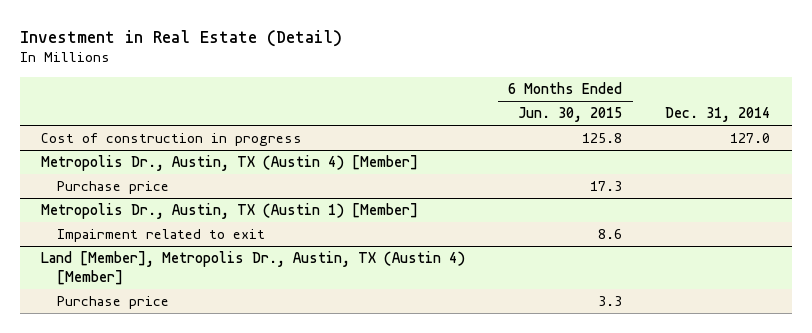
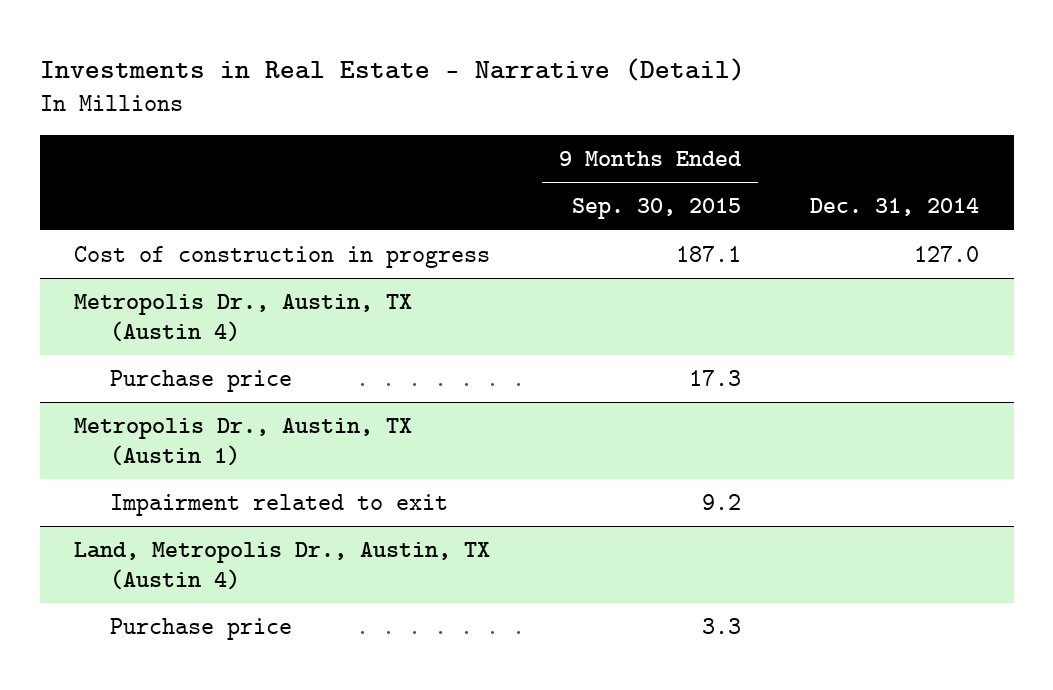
- Investment in Real Estate (Detail)
+ Investments in Real Estate - Narrative (Detail)
- | 6 Months Ended Jun. 30, 2015 | Dec. 31, 2014
+ | 9 Months Ended Sep. 30, 2015 | Dec. 31, 2014
- Metropolis Dr., Austin, TX (Austin 4) [Member]
+ Metropolis Dr., Austin, TX (Austin 4)
- Metropolis Dr., Austin, TX (Austin 1) [Member]
+ Metropolis Dr., Austin, TX (Austin 1)
- Land [Member], Metropolis Dr., Austin, TX (Austin 4) [Member]
+ Land, Metropolis Dr., Austin, TX (Austin 4)

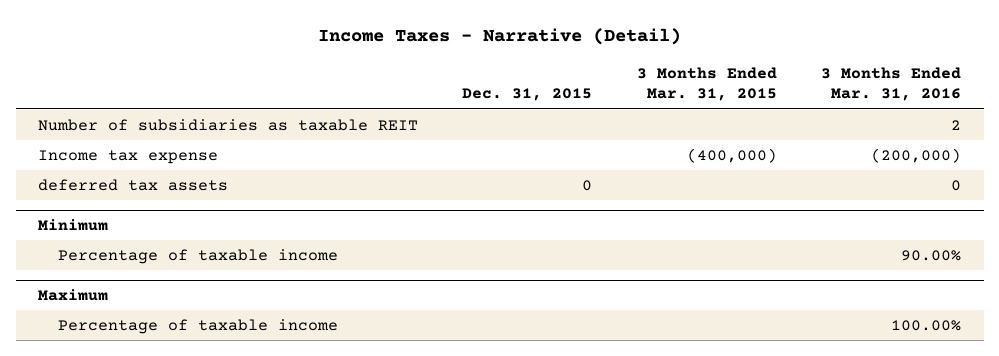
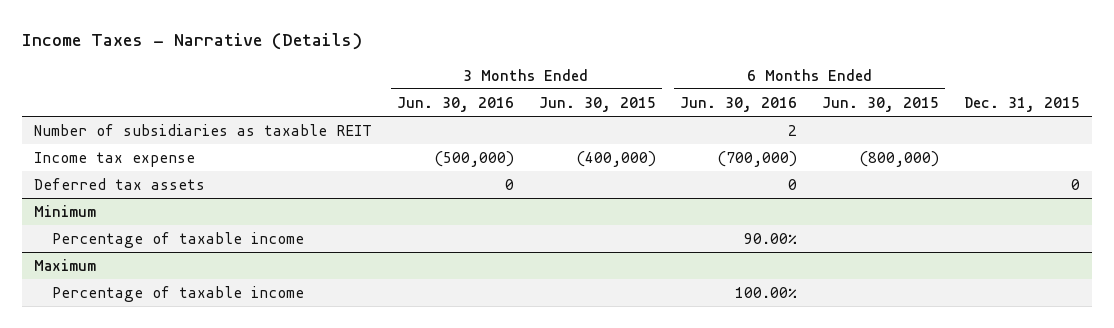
- Income Taxes - Narrative (Detail)
+ Income Taxes - Narrative (Details)
- | Dec. 31, 2015 | 3 Months Ended Mar. 31, 2015 | 3 Months Ended Mar. 31, 2016
+ | 3 Months Ended Jun. 30, 2016 | 3 Months Ended Jun. 30, 2015 | 6 Months Ended Jun. 30, 2016 | 6 Months Ended Jun. 30, 2015 | Dec. 31, 2015
- deferred tax assets | 0 | | 0
+ Deferred tax assets | 0 | | 0 | | 0

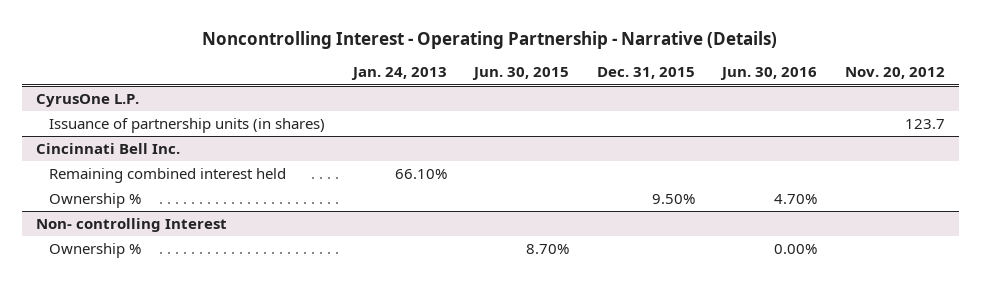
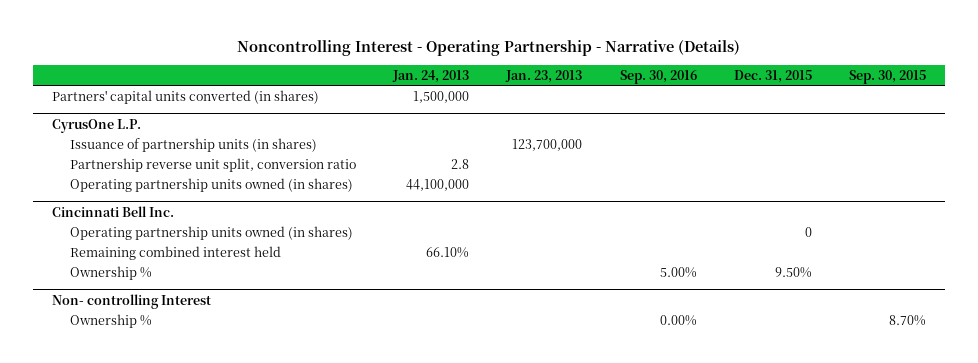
- | Jan. 24, 2013 | Jun. 30, 2015 | Dec. 31, 2015 | Jun. 30, 2016 | Nov. 20, 2012
+ | Jan. 24, 2013 | Jan. 23, 2013 | Sep. 30, 2016 | Dec. 31, 2015 | Sep. 30, 2015
+ Partners' capital units converted (in shares) | 1,500,000 | | | |
@ CyrusOne L.P.
+ Partnership reverse unit split, conversion ratio | 2.8 | | | |
+ Operating partnership units owned (in shares) | 44,100,000 | | | |
@ Cincinnati Bell Inc.
+ Operating partnership units owned (in shares) | | | | 0 |

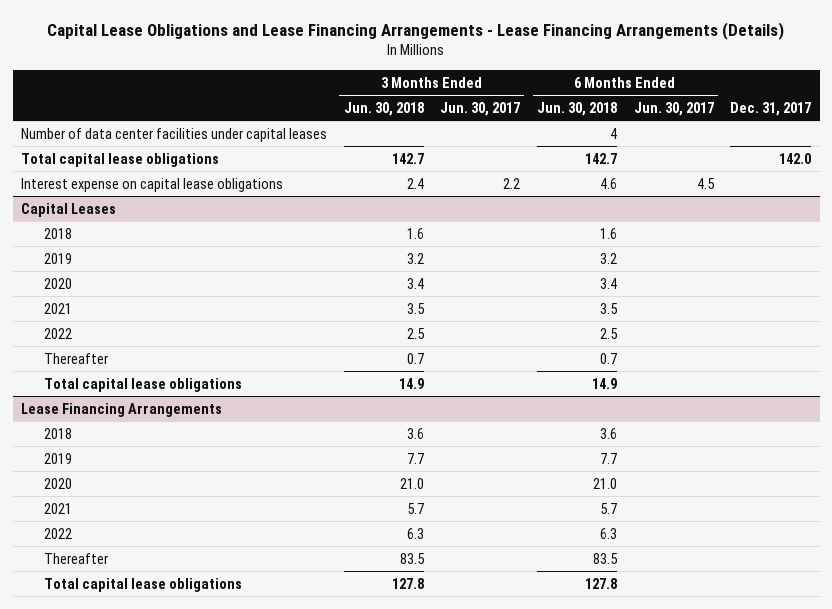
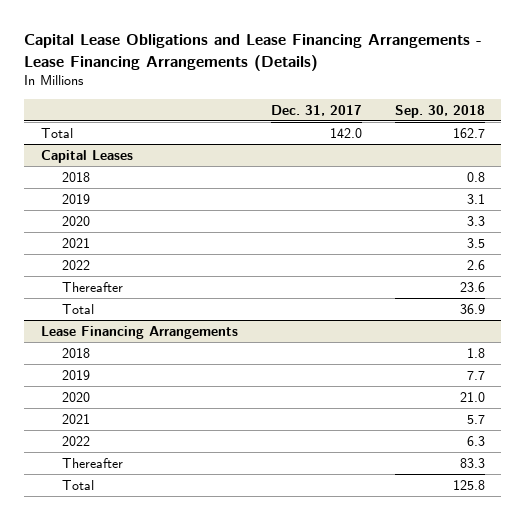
- | 3 Months Ended Jun. 30, 2018 | 3 Months Ended Jun. 30, 2017 | 6 Months Ended Jun. 30, 2018 | 6 Months Ended Jun. 30, 2017 | Dec. 31, 2017
+ | Dec. 31, 2017 | Sep. 30, 2018
- Number of data center facilities under capital leases | | | 4 | |
- Total capital lease obligations | 142.7 | | 142.7 | | 142.0
- Interest expense on capital lease obligations | 2.4 | 2.2 | 4.6 | 4.5 |
+ Total | 142.0 | 162.7
@ Capital Leases
- Total capital lease obligations | 14.9 | | 14.9 | |
+ Total | | 36.9
@ Lease Financing Arrangements
- Total capital lease obligations | 127.8 | | 127.8 | |
+ Total | | 125.8

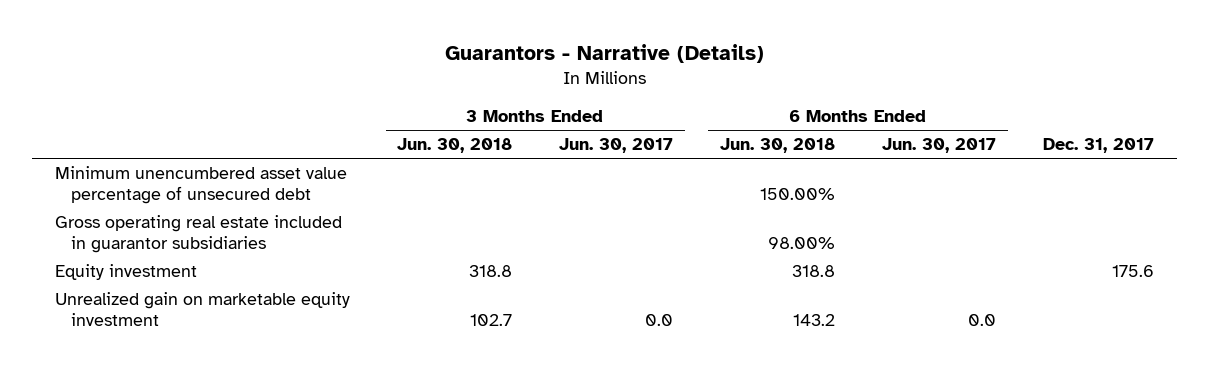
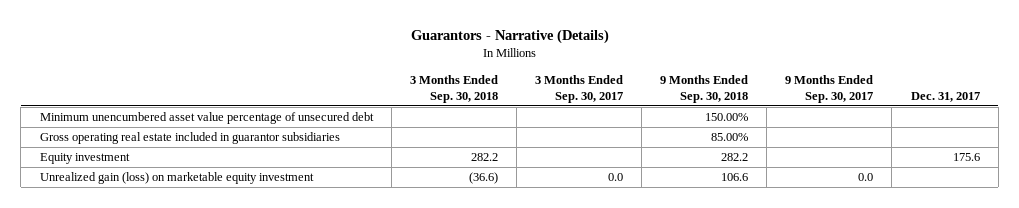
- | 3 Months Ended Jun. 30, 2018 | 3 Months Ended Jun. 30, 2017 | 6 Months Ended Jun. 30, 2018 | 6 Months Ended Jun. 30, 2017 | Dec. 31, 2017
+ | 3 Months Ended Sep. 30, 2018 | 3 Months Ended Sep. 30, 2017 | 9 Months Ended Sep. 30, 2018 | 9 Months Ended Sep. 30, 2017 | Dec. 31, 2017
- Unrealized gain on marketable equity investment | 102.7 | 0.0 | 143.2 | 0.0 |
+ Unrealized gain (loss) on marketable equity investment | (36.6) | 0.0 | 106.6 | 0.0 |

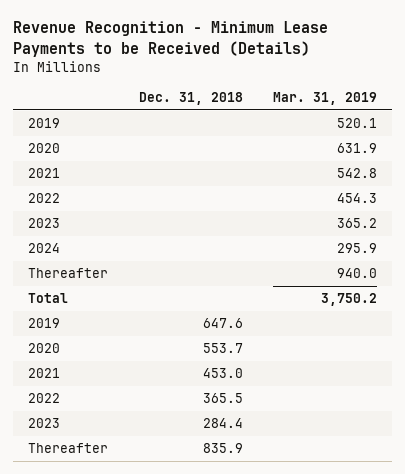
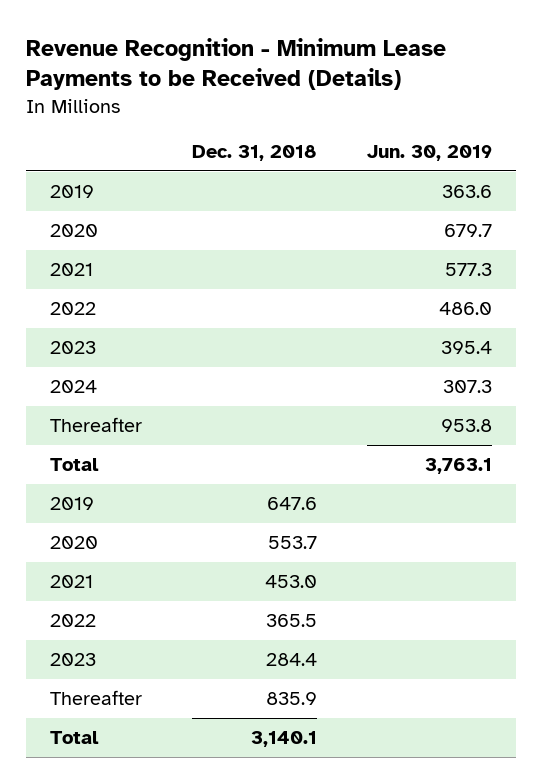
- | Dec. 31, 2018 | Mar. 31, 2019
+ | Dec. 31, 2018 | Jun. 30, 2019
+ Total | 3,140.1 |

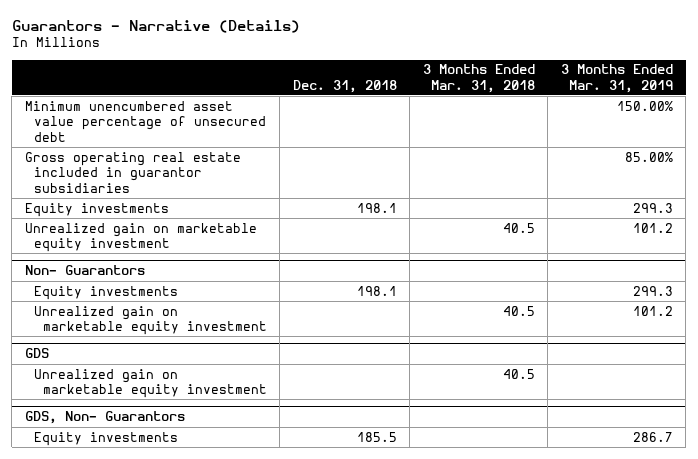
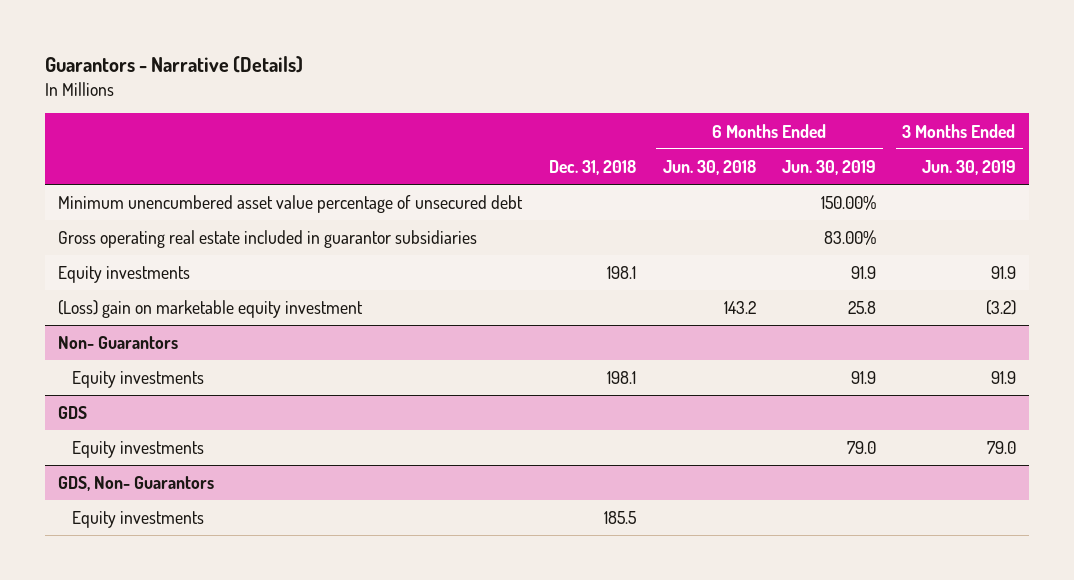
- | Dec. 31, 2018 | 3 Months Ended Mar. 31, 2018 | 3 Months Ended Mar. 31, 2019
+ | Dec. 31, 2018 | 6 Months Ended Jun. 30, 2018 | 6 Months Ended Jun. 30, 2019 | 3 Months Ended Jun. 30, 2019
- Unrealized gain on marketable equity investment | | 40.5 | 101.2
+ (Loss) gain on marketable equity investment | | 143.2 | 25.8 | (3.2)
@ Non- Guarantors
- Unrealized gain on marketable equity investment | | 40.5 | 101.2
@ GDS
- Unrealized gain on marketable equity investment | | 40.5 |
+ Equity investments | | | 79.0 | 79.0

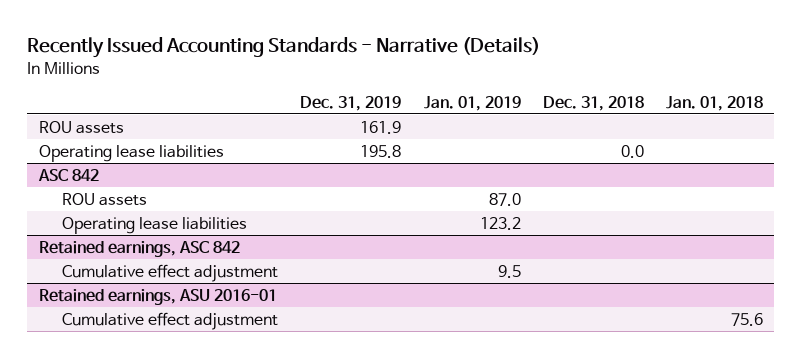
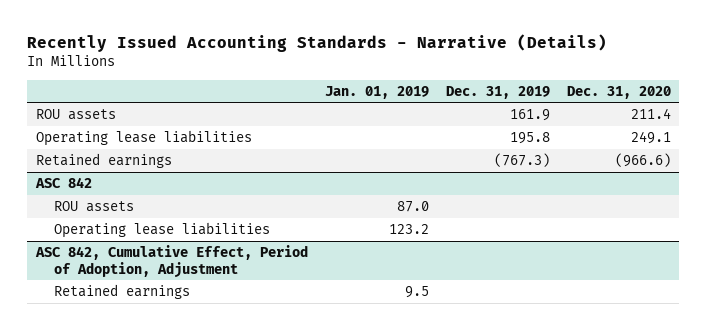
- | Dec. 31, 2019 | Jan. 01, 2019 | Dec. 31, 2018 | Jan. 01, 2018
+ | Jan. 01, 2019 | Dec. 31, 2019 | Dec. 31, 2020
+ Retained earnings | | (767.3) | (966.6)
- Retained earnings, ASC 842
- Cumulative effect adjustment | | 9.5 | |
- Retained earnings, ASU 2016-01
- Cumulative effect adjustment | | | | 75.6
+ ASC 842, Cumulative Effect, Period of Adoption, Adjustment
+ Retained earnings | 9.5 | |

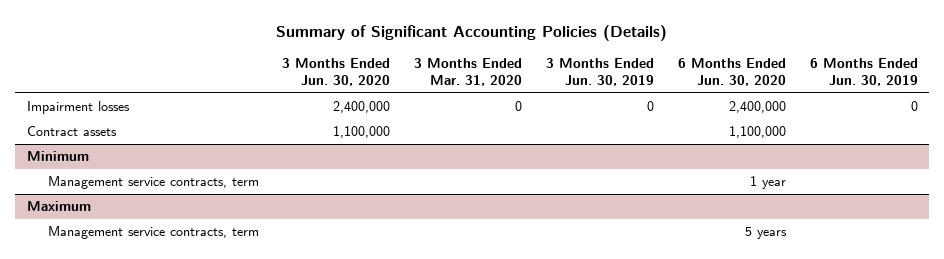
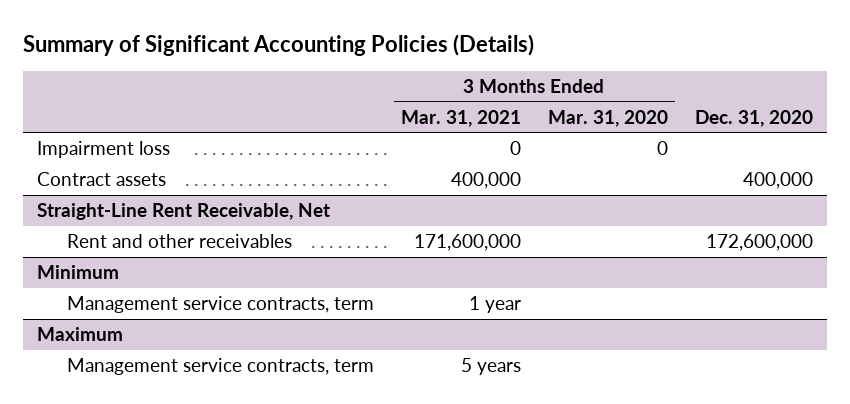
- | 3 Months Ended Jun. 30, 2020 | 3 Months Ended Mar. 31, 2020 | 3 Months Ended Jun. 30, 2019 | 6 Months Ended Jun. 30, 2020 | 6 Months Ended Jun. 30, 2019
+ | 3 Months Ended Mar. 31, 2021 | 3 Months Ended Mar. 31, 2020 | Dec. 31, 2020
- Impairment losses | 2,400,000 | 0 | 0 | 2,400,000 | 0
+ Impairment loss | 0 | 0 |
+ Straight-Line Rent Receivable, Net
+ Rent and other receivables | 171,600,000 | | 172,600,000

